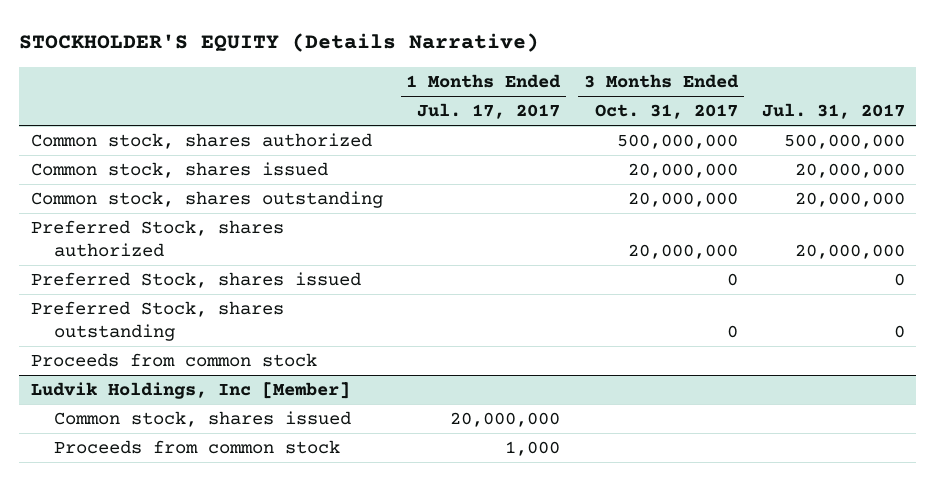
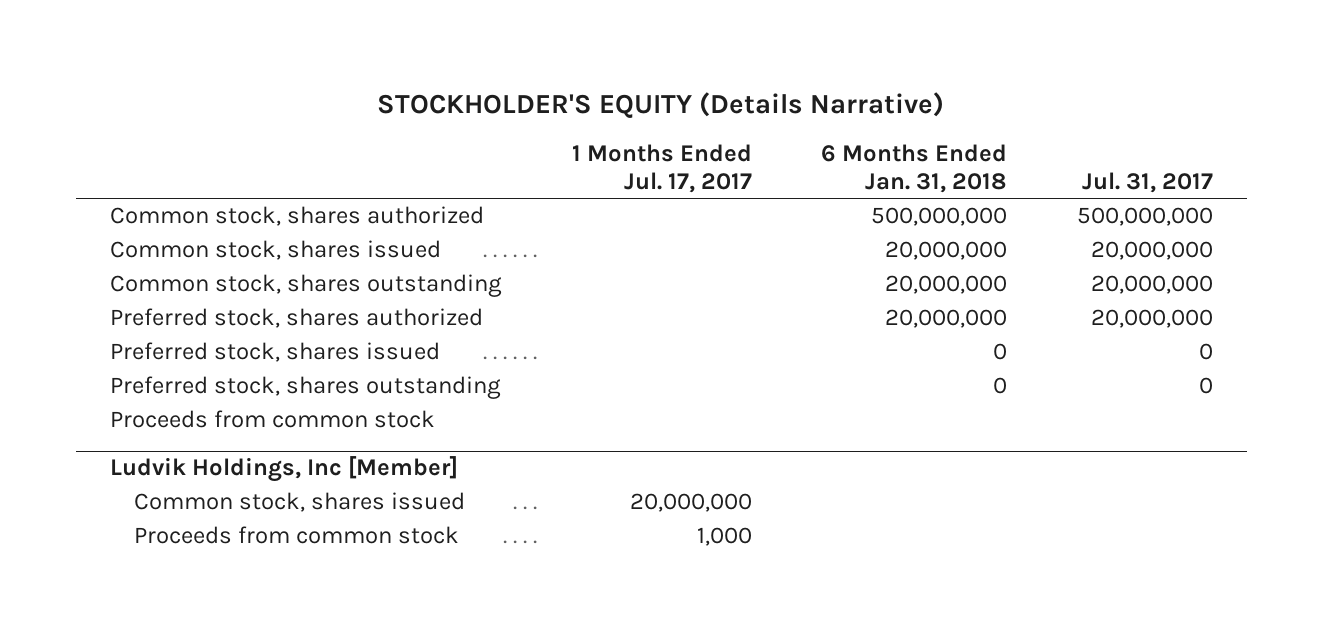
- | 1 Months Ended Jul. 17, 2017 | 3 Months Ended Oct. 31, 2017 | Jul. 31, 2017
+ | 1 Months Ended Jul. 17, 2017 | 6 Months Ended Jan. 31, 2018 | Jul. 31, 2017
- Preferred Stock, shares authorized | | 20,000,000 | 20,000,000
- Preferred Stock, shares issued | | 0 | 0
- Preferred Stock, shares outstanding | | 0 | 0
+ Preferred stock, shares authorized | | 20,000,000 | 20,000,000
+ Preferred stock, shares issued | | 0 | 0
+ Preferred stock, shares outstanding | | 0 | 0

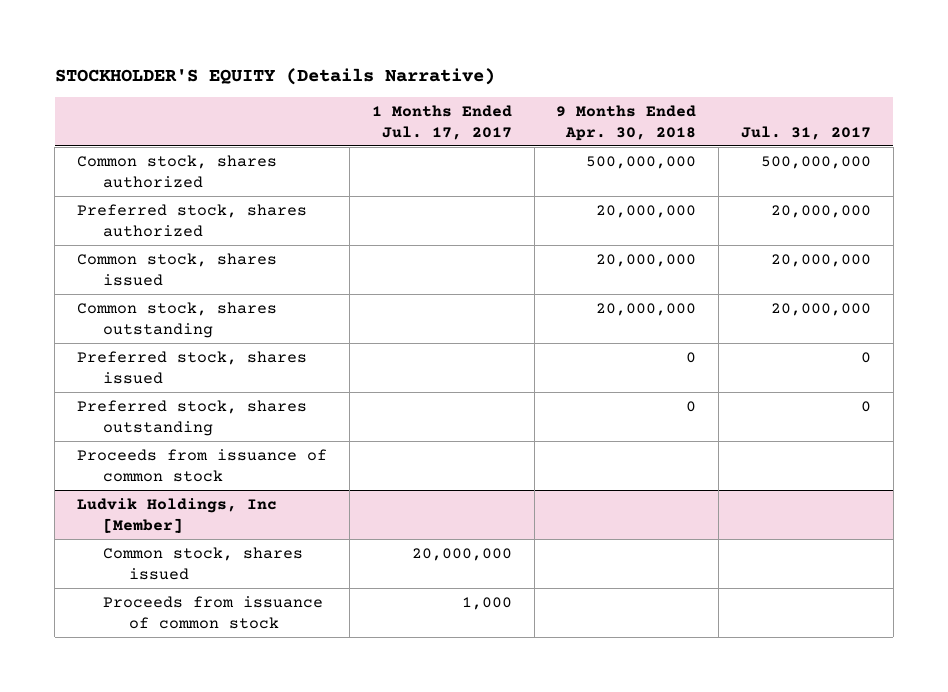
- | 1 Months Ended Jul. 17, 2017 | 6 Months Ended Jan. 31, 2018 | Jul. 31, 2017
+ | 1 Months Ended Jul. 17, 2017 | 9 Months Ended Apr. 30, 2018 | Jul. 31, 2017
moved up: Preferred stock, shares authorized | | 20,000,000 | 20,000,000
- Proceeds from common stock
+ Proceeds from issuance of common stock
@ Ludvik Holdings, Inc [Member]
- Proceeds from common stock | 1,000 | |
+ Proceeds from issuance of common stock | 1,000 | |

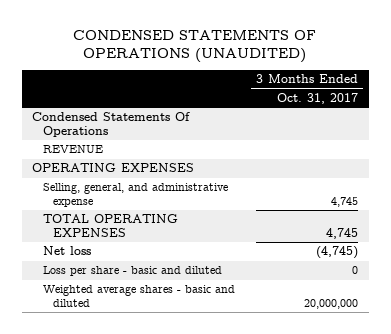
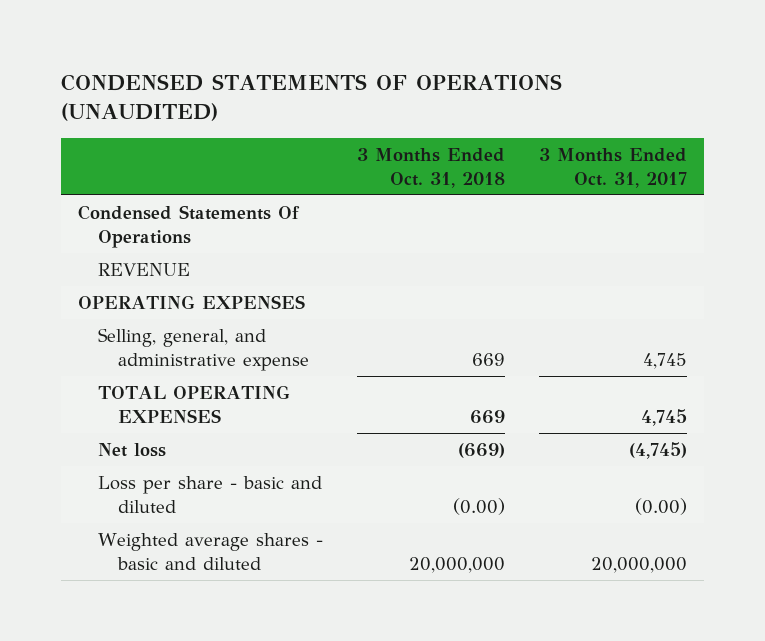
- | 3 Months Ended Oct. 31, 2017
+ | 3 Months Ended Oct. 31, 2018 | 3 Months Ended Oct. 31, 2017
- Loss per share - basic and diluted | 0
+ Loss per share - basic and diluted | (0.00) | (0.00)

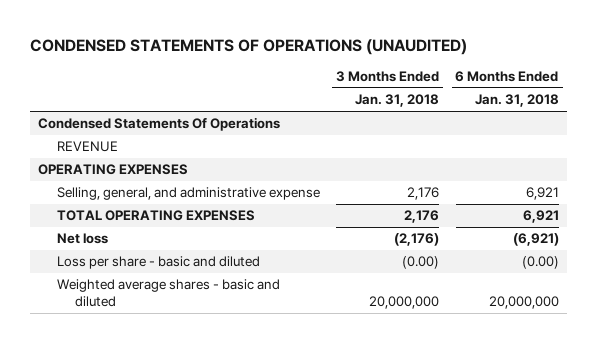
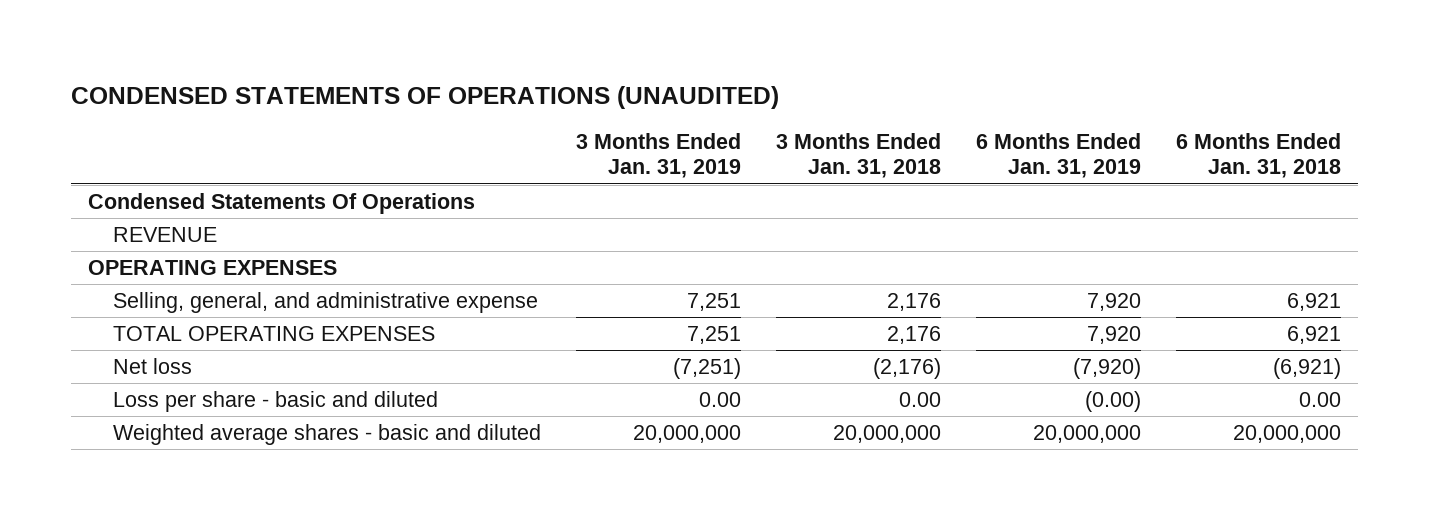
- | 3 Months Ended Jan. 31, 2018 | 6 Months Ended Jan. 31, 2018
+ | 3 Months Ended Jan. 31, 2019 | 3 Months Ended Jan. 31, 2018 | 6 Months Ended Jan. 31, 2019 | 6 Months Ended Jan. 31, 2018
- Loss per share - basic and diluted | (0.00) | (0.00)
+ Loss per share - basic and diluted | 0.00 | 0.00 | (0.00) | 0.00

